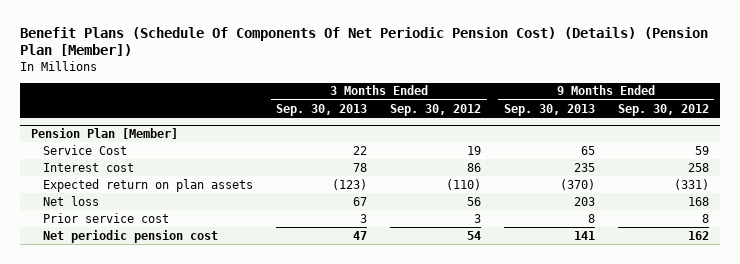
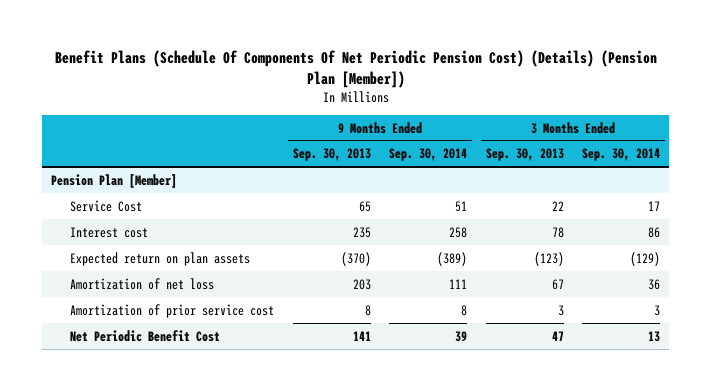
- | 3 Months Ended Sep. 30, 2013 | 3 Months Ended Sep. 30, 2012 | 9 Months Ended Sep. 30, 2013 | 9 Months Ended Sep. 30, 2012
+ | 9 Months Ended Sep. 30, 2013 | 9 Months Ended Sep. 30, 2014 | 3 Months Ended Sep. 30, 2013 | 3 Months Ended Sep. 30, 2014
@ Pension Plan [Member]
- Net loss | 67 | 56 | 203 | 168
- Prior service cost | 3 | 3 | 8 | 8
- Net periodic pension cost | 47 | 54 | 141 | 162
+ Amortization of net loss | 203 | 111 | 67 | 36
+ Amortization of prior service cost | 8 | 8 | 3 | 3
+ Net Periodic Benefit Cost | 141 | 39 | 47 | 13

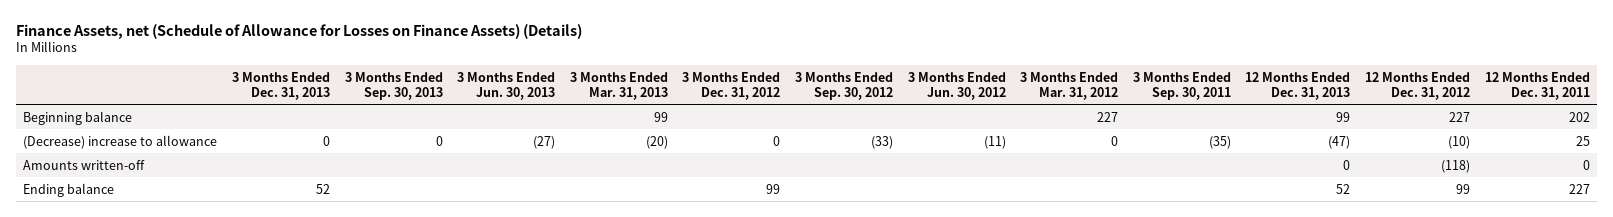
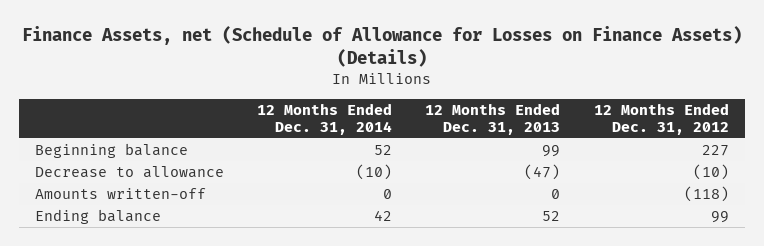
- | 3 Months Ended Dec. 31, 2013 | 3 Months Ended Sep. 30, 2013 | 3 Months Ended Jun. 30, 2013 | 3 Months Ended Mar. 31, 2013 | 3 Months Ended Dec. 31, 2012 | 3 Months Ended Sep. 30, 2012 | 3 Months Ended Jun. 30, 2012 | 3 Months Ended Mar. 31, 2012 | 3 Months Ended Sep. 30, 2011 | 12 Months Ended Dec. 31, 2013 | 12 Months Ended Dec. 31, 2012 | 12 Months Ended Dec. 31, 2011
+ | 12 Months Ended Dec. 31, 2014 | 12 Months Ended Dec. 31, 2013 | 12 Months Ended Dec. 31, 2012
- (Decrease) increase to allowance | 0 | 0 | (27) | (20) | 0 | (33) | (11) | 0 | (35) | (47) | (10) | 25
+ Decrease to allowance | (10) | (47) | (10)

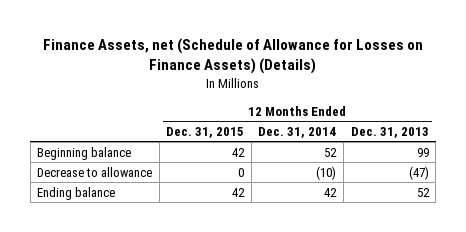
- | 12 Months Ended Dec. 31, 2014 | 12 Months Ended Dec. 31, 2013 | 12 Months Ended Dec. 31, 2012
+ | 12 Months Ended Dec. 31, 2015 | 12 Months Ended Dec. 31, 2014 | 12 Months Ended Dec. 31, 2013
- Amounts written-off | 0 | 0 | (118)

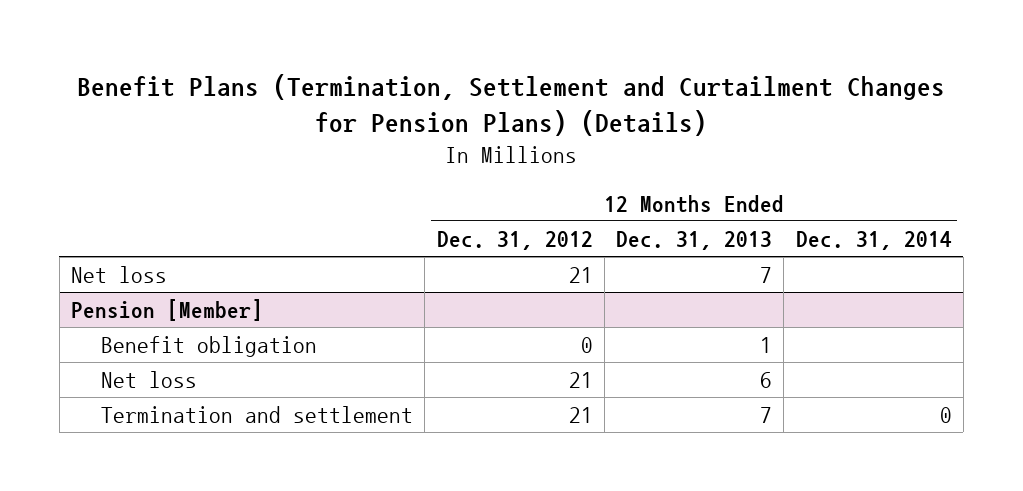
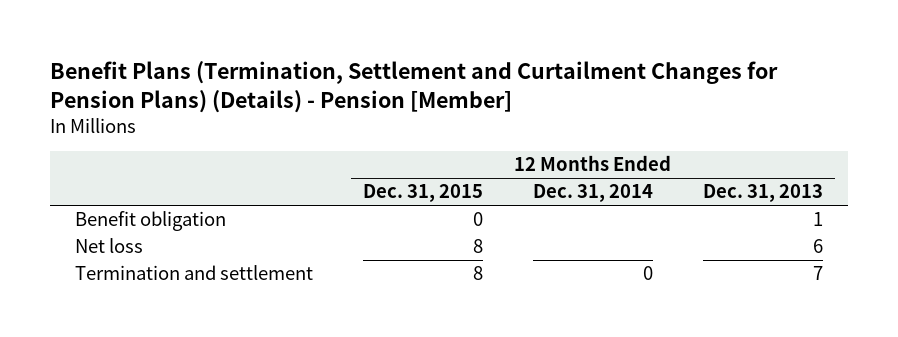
- Benefit Plans (Termination, Settlement and Curtailment Changes for Pension Plans) (Details)
+ Benefit Plans (Termination, Settlement and Curtailment Changes for Pension Plans) (Details) - Pension [Member]
- | 12 Months Ended Dec. 31, 2012 | 12 Months Ended Dec. 31, 2013 | 12 Months Ended Dec. 31, 2014
+ | 12 Months Ended Dec. 31, 2015 | 12 Months Ended Dec. 31, 2014 | 12 Months Ended Dec. 31, 2013
- Net loss | 21 | 7 |
- Pension [Member]

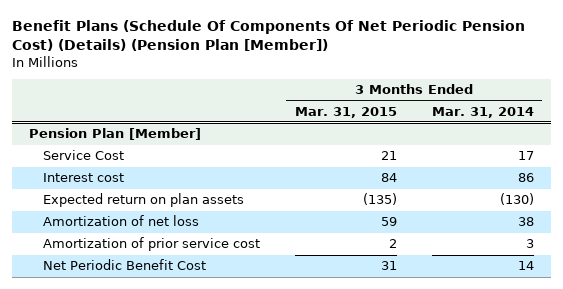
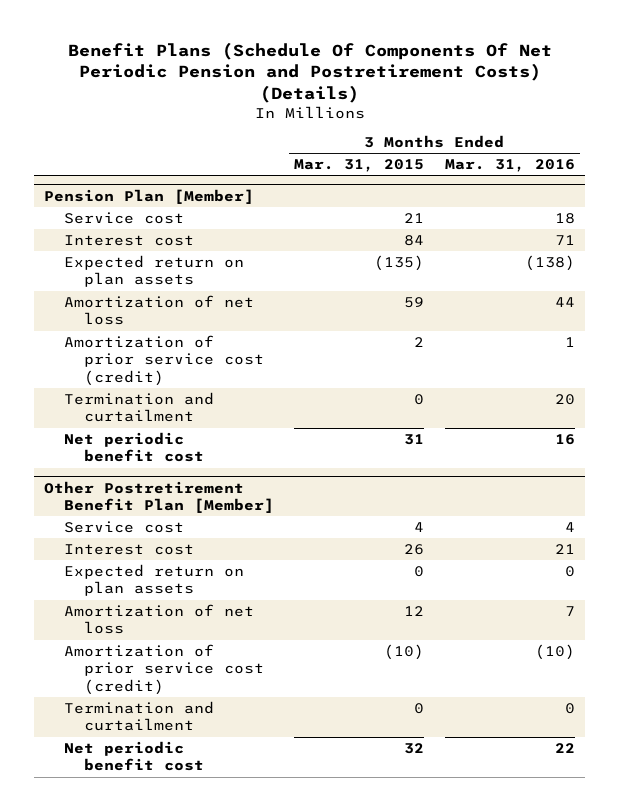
- Benefit Plans (Schedule Of Components Of Net Periodic Pension Cost) (Details) (Pension Plan [Member])
+ Benefit Plans (Schedule Of Components Of Net Periodic Pension and Postretirement Costs) (Details)
- | 3 Months Ended Mar. 31, 2015 | 3 Months Ended Mar. 31, 2014
+ | 3 Months Ended Mar. 31, 2015 | 3 Months Ended Mar. 31, 2016
@ Pension Plan [Member]
- Service Cost | 21 | 17
+ Service cost | 21 | 18
- Amortization of prior service cost | 2 | 3
- Net Periodic Benefit Cost | 31 | 14
+ Amortization of prior service cost (credit) | 2 | 1
+ Termination and curtailment | 0 | 20
+ Net periodic benefit cost | 31 | 16
+ Other Postretirement Benefit Plan [Member]
+ Service cost | 4 | 4
+ Interest cost | 26 | 21
+ Expected return on plan assets | 0 | 0
+ Amortization of net loss | 12 | 7
+ Amortization of prior service cost (credit) | (10) | (10)
+ Termination and curtailment | 0 | 0
+ Net periodic benefit cost | 32 | 22

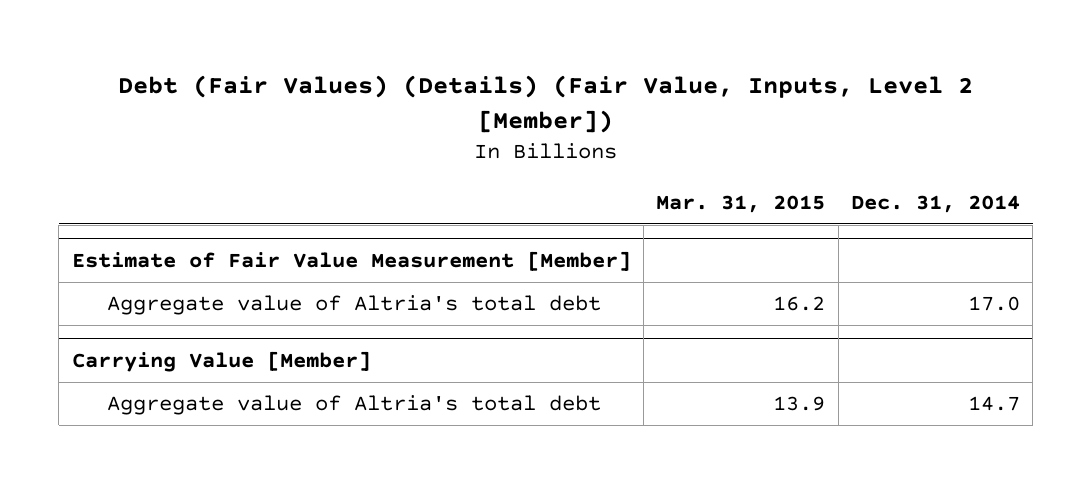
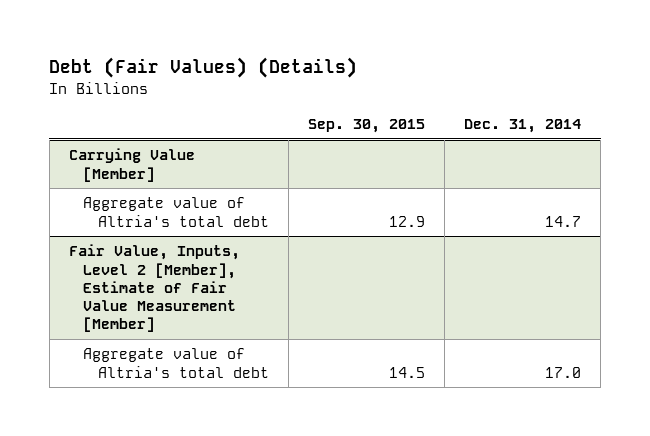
- Debt (Fair Values) (Details) (Fair Value, Inputs, Level 2 [Member])
+ Debt (Fair Values) (Details)
- | Mar. 31, 2015 | Dec. 31, 2014
+ | Sep. 30, 2015 | Dec. 31, 2014
- Estimate of Fair Value Measurement [Member]
- Aggregate value of Altria's total debt | 16.2 | 17.0
+ Fair Value, Inputs, Level 2 [Member], Estimate of Fair Value Measurement [Member]
+ Aggregate value of Altria's total debt | 14.5 | 17.0

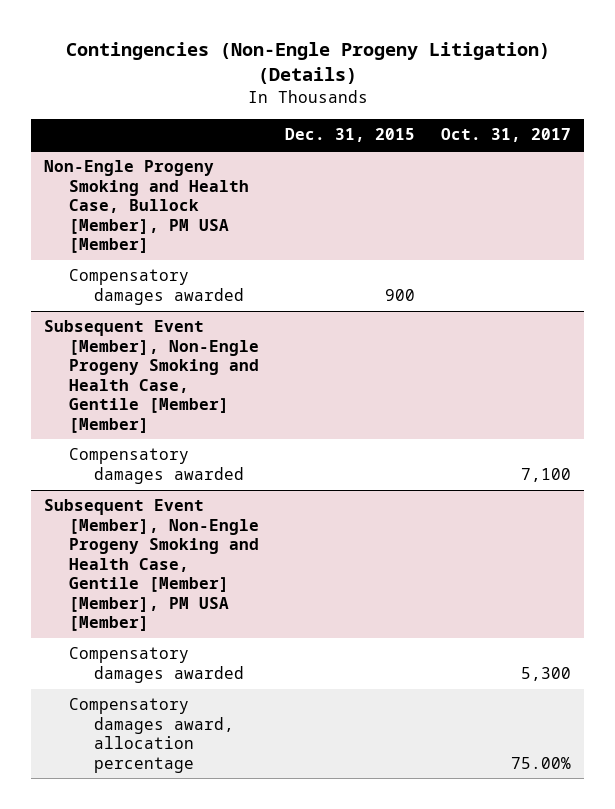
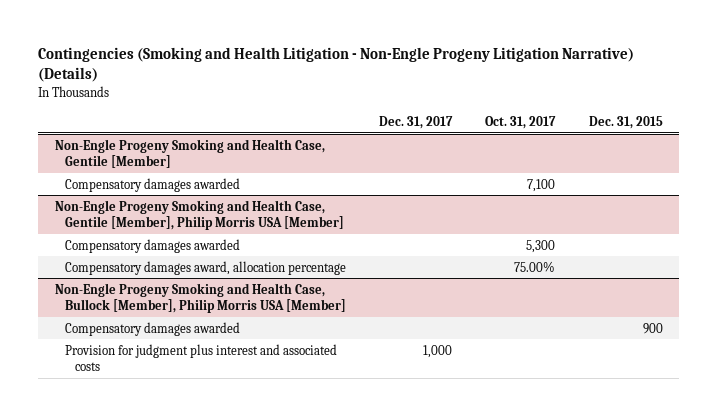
- Contingencies (Non-Engle Progeny Litigation) (Details)
+ Contingencies (Smoking and Health Litigation - Non-Engle Progeny Litigation Narrative) (Details)
- | Dec. 31, 2015 | Oct. 31, 2017
+ | Dec. 31, 2017 | Oct. 31, 2017 | Dec. 31, 2015
- Non-Engle Progeny Smoking and Health Case, Bullock [Member], PM USA [Member]
- Compensatory damages awarded | 900 |
- Subsequent Event [Member], Non-Engle Progeny Smoking and Health Case, Gentile [Member] [Member]
+ Non-Engle Progeny Smoking and Health Case, Gentile [Member]
- Subsequent Event [Member], Non-Engle Progeny Smoking and Health Case, Gentile [Member] [Member], PM USA [Member]
+ Non-Engle Progeny Smoking and Health Case, Gentile [Member], Philip Morris USA [Member]
+ Non-Engle Progeny Smoking and Health Case, Bullock [Member], Philip Morris USA [Member]
+ Compensatory damages awarded | | | 900
+ Provision for judgment plus interest and associated costs | 1,000 | |

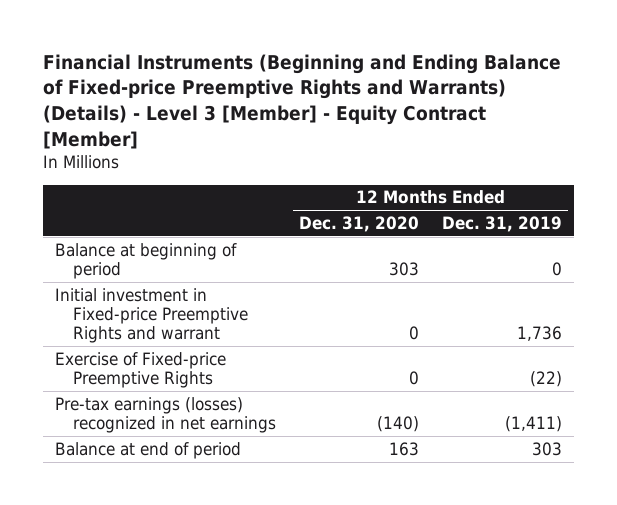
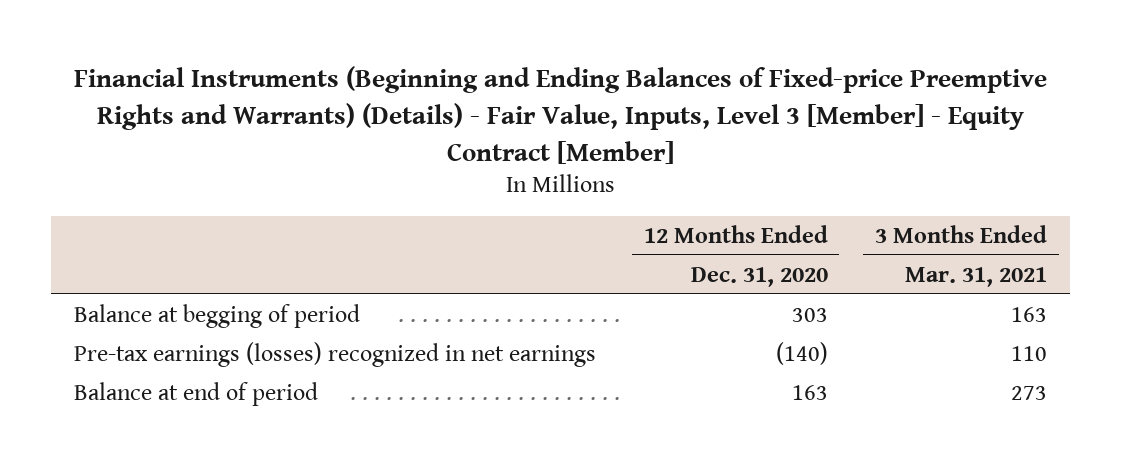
- Financial Instruments (Beginning and Ending Balance of Fixed-price Preemptive Rights and Warrants) (Details) - Level 3 [Member] - Equity Contract [Member]
+ Financial Instruments (Beginning and Ending Balances of Fixed-price Preemptive Rights and Warrants) (Details) - Fair Value, Inputs, Level 3 [Member] - Equity Contract [Member]
- | 12 Months Ended Dec. 31, 2020 | 12 Months Ended Dec. 31, 2019
+ | 12 Months Ended Dec. 31, 2020 | 3 Months Ended Mar. 31, 2021
- Balance at beginning of period | 303 | 0
- Initial investment in Fixed-price Preemptive Rights and warrant | 0 | 1,736
- Exercise of Fixed-price Preemptive Rights | 0 | (22)
+ Balance at begging of period | 303 | 163

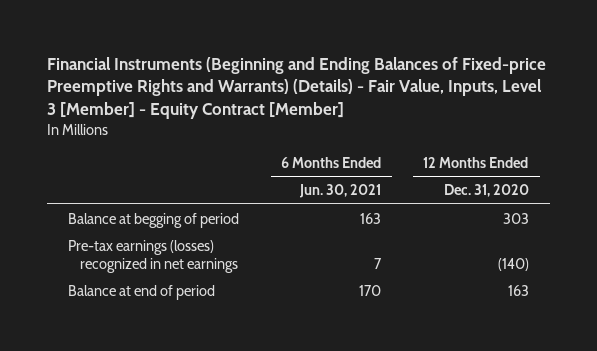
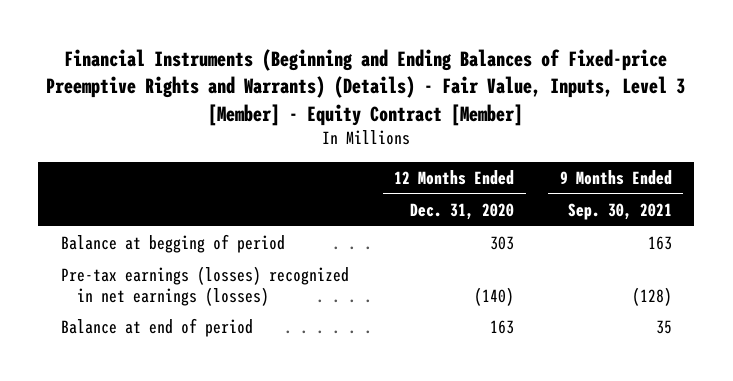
- | 6 Months Ended Jun. 30, 2021 | 12 Months Ended Dec. 31, 2020
+ | 12 Months Ended Dec. 31, 2020 | 9 Months Ended Sep. 30, 2021
- Pre-tax earnings (losses) recognized in net earnings | 7 | (140)
+ Pre-tax earnings (losses) recognized in net earnings (losses) | (140) | (128)

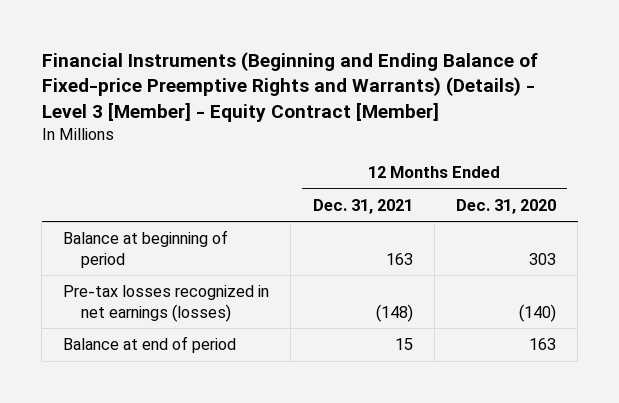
- Financial Instruments (Beginning and Ending Balances of Fixed-price Preemptive Rights and Warrants) (Details) - Fair Value, Inputs, Level 3 [Member] - Equity Contract [Member]
+ Financial Instruments (Beginning and Ending Balance of Fixed-price Preemptive Rights and Warrants) (Details) - Level 3 [Member] - Equity Contract [Member]
- | 12 Months Ended Dec. 31, 2020 | 9 Months Ended Sep. 30, 2021
+ | 12 Months Ended Dec. 31, 2021 | 12 Months Ended Dec. 31, 2020
- Balance at begging of period | 303 | 163
- Pre-tax earnings (losses) recognized in net earnings (losses) | (140) | (128)
+ Balance at beginning of period | 163 | 303
+ Pre-tax losses recognized in net earnings (losses) | (148) | (140)

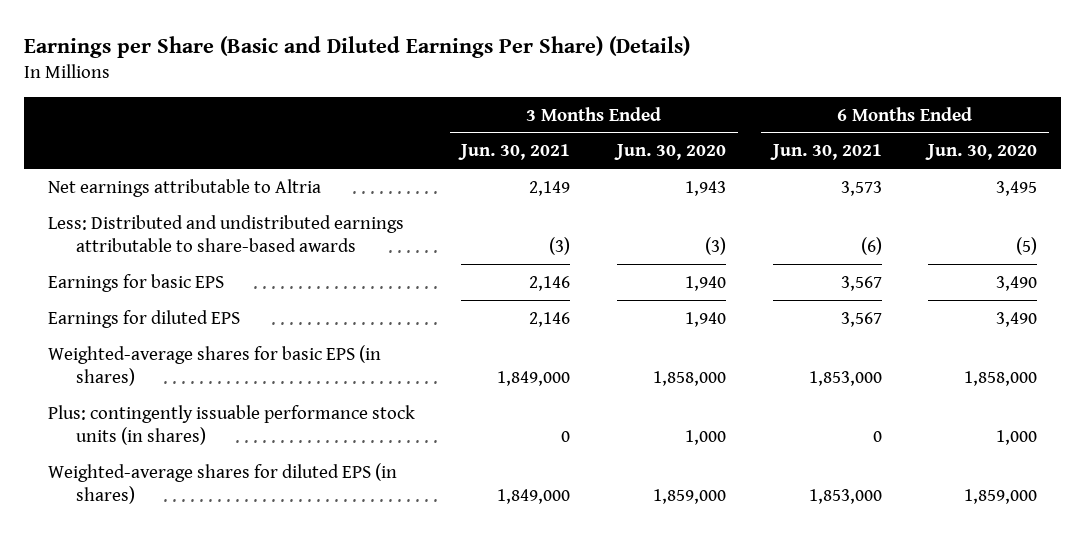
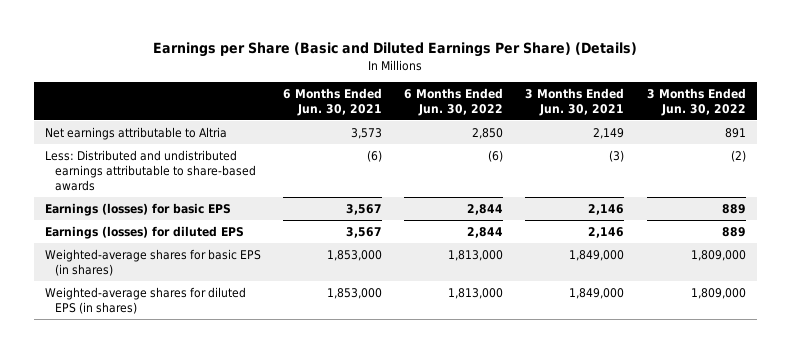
- | 3 Months Ended Jun. 30, 2021 | 3 Months Ended Jun. 30, 2020 | 6 Months Ended Jun. 30, 2021 | 6 Months Ended Jun. 30, 2020
+ | 6 Months Ended Jun. 30, 2021 | 6 Months Ended Jun. 30, 2022 | 3 Months Ended Jun. 30, 2021 | 3 Months Ended Jun. 30, 2022
- Earnings for basic EPS | 2,146 | 1,940 | 3,567 | 3,490
- Earnings for diluted EPS | 2,146 | 1,940 | 3,567 | 3,490
+ Earnings (losses) for basic EPS | 3,567 | 2,844 | 2,146 | 889
+ Earnings (losses) for diluted EPS | 3,567 | 2,844 | 2,146 | 889
- Plus: contingently issuable performance stock units (in shares) | 0 | 1,000 | 0 | 1,000

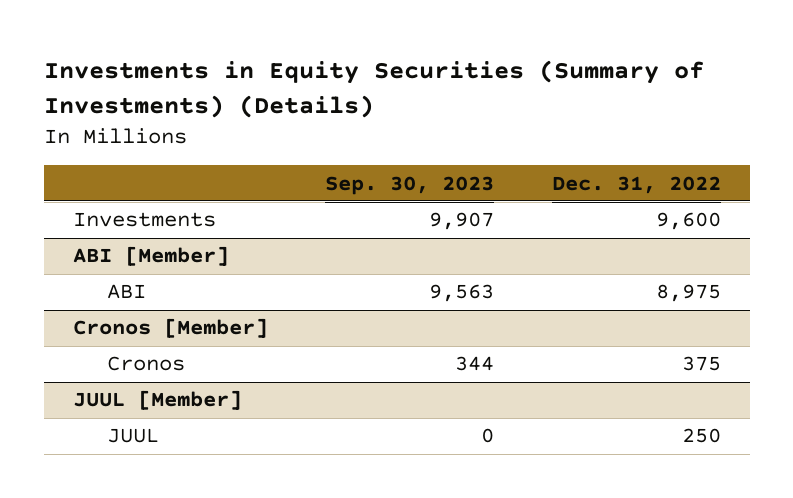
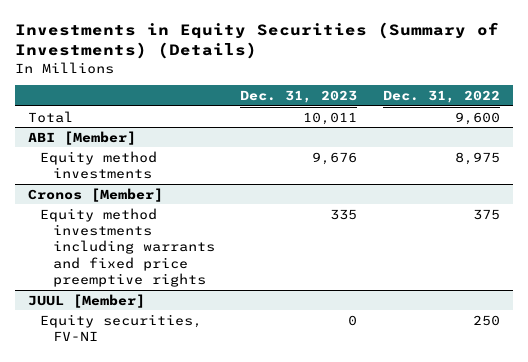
- | Sep. 30, 2023 | Dec. 31, 2022
+ | Dec. 31, 2023 | Dec. 31, 2022
- Investments | 9,907 | 9,600
+ Total | 10,011 | 9,600
@ ABI [Member]
- ABI | 9,563 | 8,975
+ Equity method investments | 9,676 | 8,975
@ Cronos [Member]
- Cronos | 344 | 375
+ Equity method investments including warrants and fixed price preemptive rights | 335 | 375
@ JUUL [Member]
- JUUL | 0 | 250
+ Equity securities, FV-NI | 0 | 250

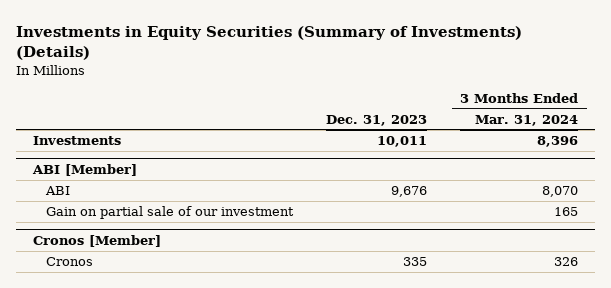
- | Dec. 31, 2023 | Dec. 31, 2022
+ | Dec. 31, 2023 | 3 Months Ended Mar. 31, 2024
- Total | 10,011 | 9,600
+ Investments | 10,011 | 8,396
@ ABI [Member]
- Equity method investments | 9,676 | 8,975
+ ABI | 9,676 | 8,070
+ Gain on partial sale of our investment | | 165
@ Cronos [Member]
- Equity method investments including warrants and fixed price preemptive rights | 335 | 375
- JUUL [Member]
- Equity securities, FV-NI | 0 | 250
@ Cronos [Member]
+ Cronos | 335 | 326

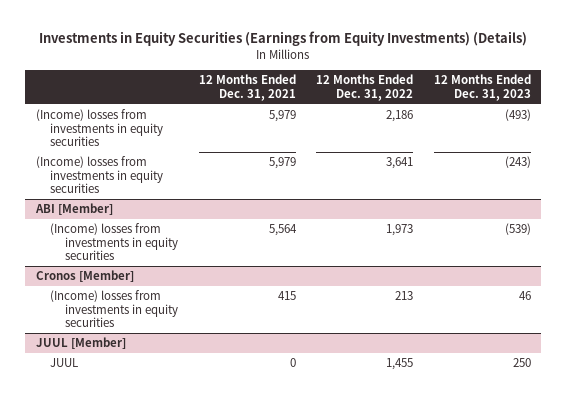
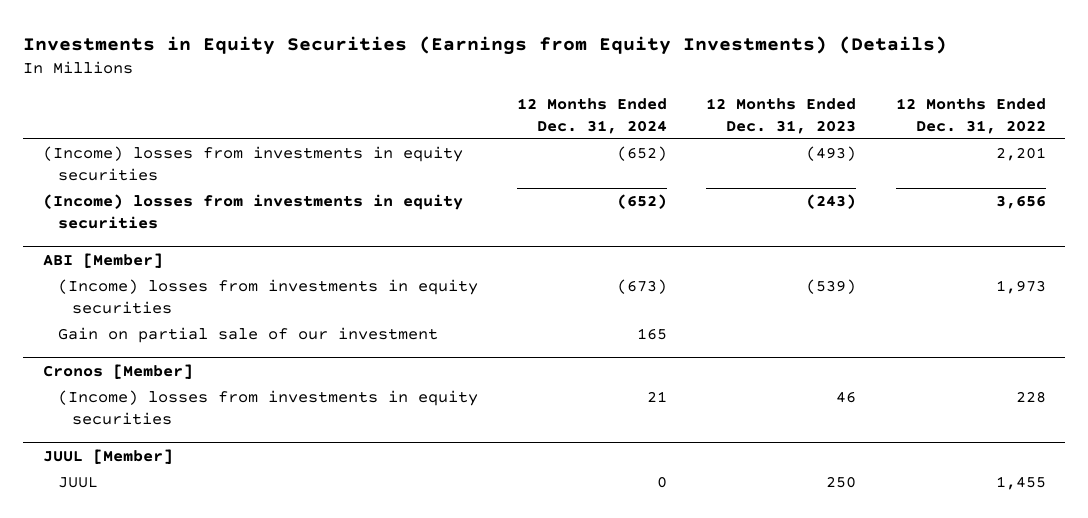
- | 12 Months Ended Dec. 31, 2021 | 12 Months Ended Dec. 31, 2022 | 12 Months Ended Dec. 31, 2023
+ | 12 Months Ended Dec. 31, 2024 | 12 Months Ended Dec. 31, 2023 | 12 Months Ended Dec. 31, 2022
- (Income) losses from investments in equity securities | 5,979 | 2,186 | (493)
- (Income) losses from investments in equity securities | 5,979 | 3,641 | (243)
+ (Income) losses from investments in equity securities | (652) | (493) | 2,201
+ (Income) losses from investments in equity securities | (652) | (243) | 3,656
@ ABI [Member]
+ Gain on partial sale of our investment | 165 | |
@ Cronos [Member]
- (Income) losses from investments in equity securities | 415 | 213 | 46
+ (Income) losses from investments in equity securities | 21 | 46 | 228

